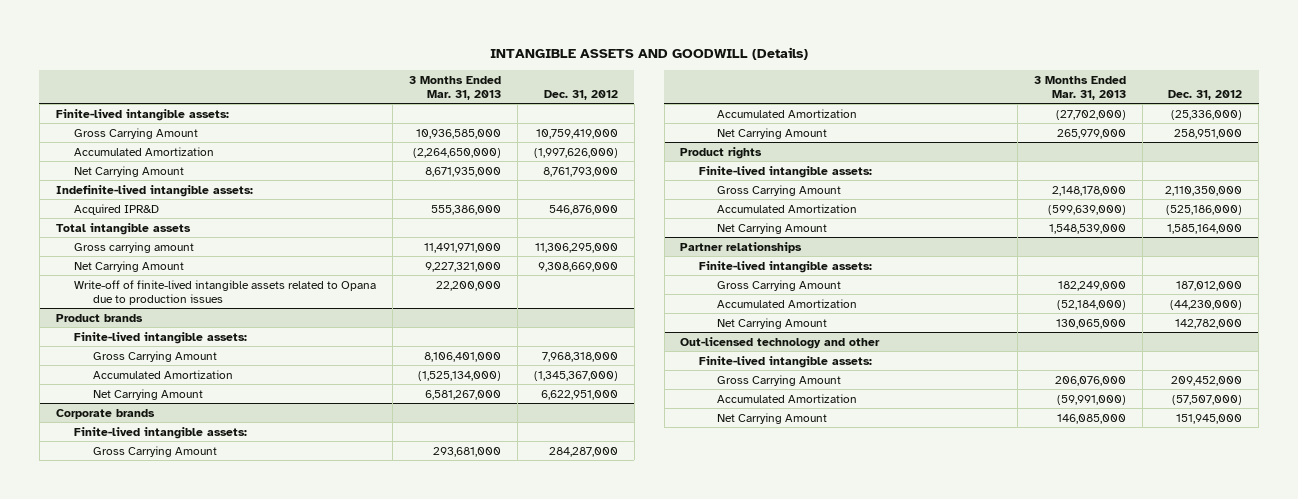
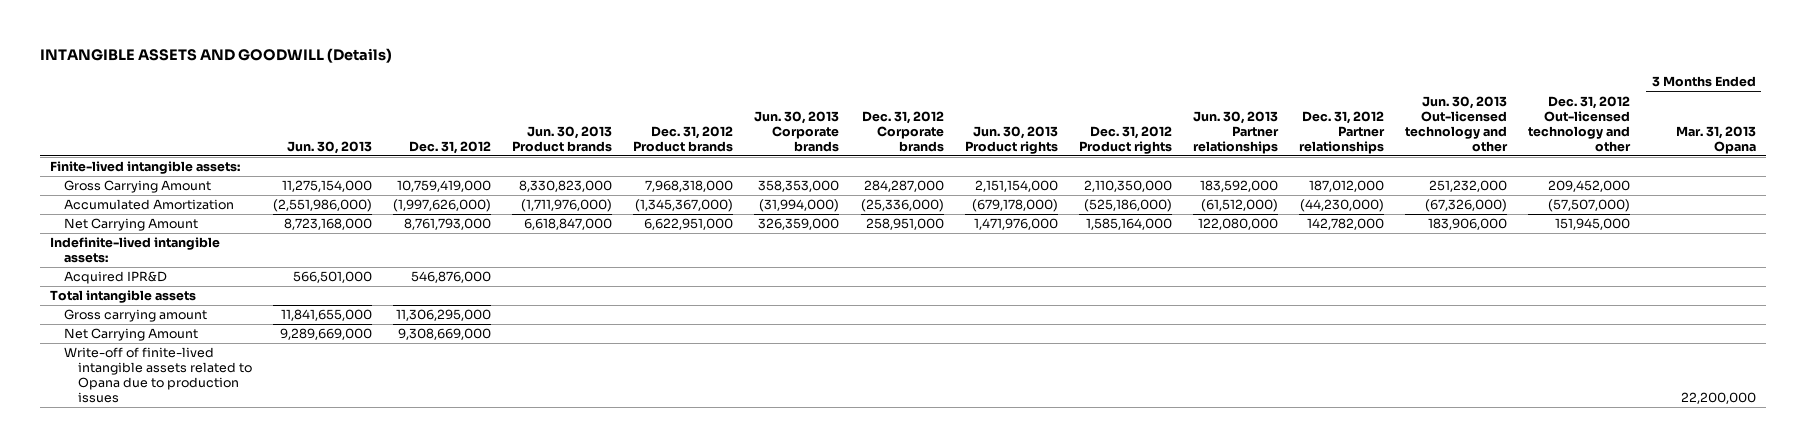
- | 3 Months Ended Mar. 31, 2013 | Dec. 31, 2012
+ | Jun. 30, 2013 | Dec. 31, 2012 | Jun. 30, 2013 Product brands | Dec. 31, 2012 Product brands | Jun. 30, 2013 Corporate brands | Dec. 31, 2012 Corporate brands | Jun. 30, 2013 Product rights | Dec. 31, 2012 Product rights | Jun. 30, 2013 Partner relationships | Dec. 31, 2012 Partner relationships | Jun. 30, 2013 Out-licensed technology and other | Dec. 31, 2012 Out-licensed technology and other | 3 Months Ended Mar. 31, 2013 Opana
- Product brands
- Finite-lived intangible assets:
- Gross Carrying Amount | 8,106,401,000 | 7,968,318,000
- Accumulated Amortization | (1,525,134,000) | (1,345,367,000)
- Net Carrying Amount | 6,581,267,000 | 6,622,951,000
- Corporate brands
- Finite-lived intangible assets:
- Gross Carrying Amount | 293,681,000 | 284,287,000
- Accumulated Amortization | (27,702,000) | (25,336,000)
- Net Carrying Amount | 265,979,000 | 258,951,000
- Product rights
- Finite-lived intangible assets:
- Gross Carrying Amount | 2,148,178,000 | 2,110,350,000
- Accumulated Amortization | (599,639,000) | (525,186,000)
- Net Carrying Amount | 1,548,539,000 | 1,585,164,000
- Partner relationships
- Finite-lived intangible assets:
- Gross Carrying Amount | 182,249,000 | 187,012,000
- Accumulated Amortization | (52,184,000) | (44,230,000)
- Net Carrying Amount | 130,065,000 | 142,782,000
- Out-licensed technology and other
- Finite-lived intangible assets:
- Gross Carrying Amount | 206,076,000 | 209,452,000
- Accumulated Amortization | (59,991,000) | (57,507,000)
- Net Carrying Amount | 146,085,000 | 151,945,000

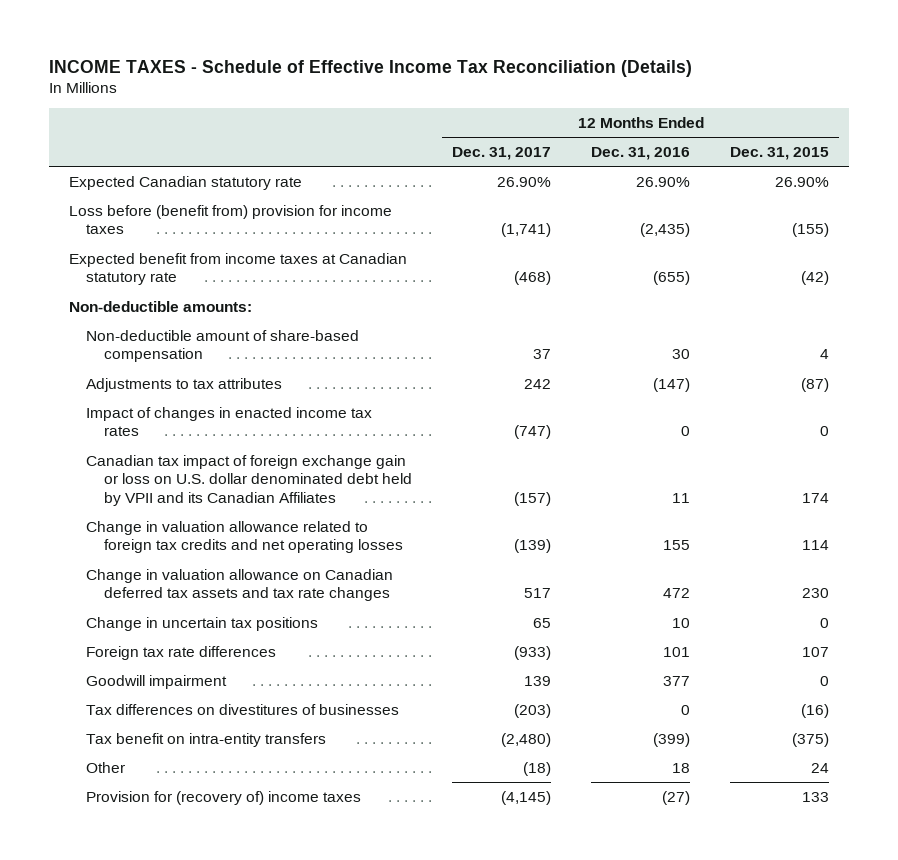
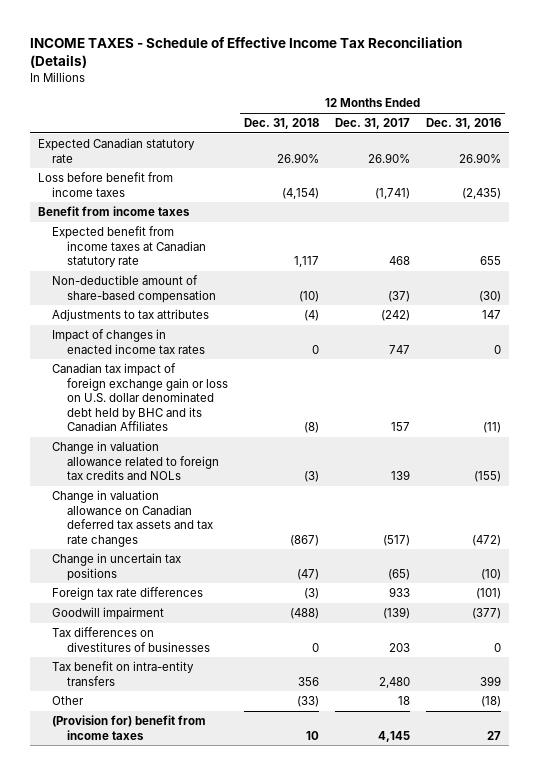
- | 12 Months Ended Dec. 31, 2017 | 12 Months Ended Dec. 31, 2016 | 12 Months Ended Dec. 31, 2015
+ | 12 Months Ended Dec. 31, 2018 | 12 Months Ended Dec. 31, 2017 | 12 Months Ended Dec. 31, 2016
- Loss before (benefit from) provision for income taxes | (1,741) | (2,435) | (155)
- Expected benefit from income taxes at Canadian statutory rate | (468) | (655) | (42)
- Non-deductible amounts:
- Non-deductible amount of share-based compensation | 37 | 30 | 4
- Adjustments to tax attributes | 242 | (147) | (87)
- Impact of changes in enacted income tax rates | (747) | 0 | 0
- Canadian tax impact of foreign exchange gain or loss on U.S. dollar denominated debt held by VPII and its Canadian Affiliates | (157) | 11 | 174
- Change in valuation allowance related to foreign tax credits and net operating losses | (139) | 155 | 114
- Change in valuation allowance on Canadian deferred tax assets and tax rate changes | 517 | 472 | 230
- Change in uncertain tax positions | 65 | 10 | 0
- Foreign tax rate differences | (933) | 101 | 107
- Goodwill impairment | 139 | 377 | 0
- Tax differences on divestitures of businesses | (203) | 0 | (16)
- Tax benefit on intra-entity transfers | (2,480) | (399) | (375)
- Other | (18) | 18 | 24
- Provision for (recovery of) income taxes | (4,145) | (27) | 133
+ Loss before benefit from income taxes | (4,154) | (1,741) | (2,435)
+ Benefit from income taxes
+ Expected benefit from income taxes at Canadian statutory rate | 1,117 | 468 | 655
+ Non-deductible amount of share-based compensation | (10) | (37) | (30)
+ Adjustments to tax attributes | (4) | (242) | 147
+ Impact of changes in enacted income tax rates | 0 | 747 | 0
+ Canadian tax impact of foreign exchange gain or loss on U.S. dollar denominated debt held by BHC and its Canadian Affiliates | (8) | 157 | (11)
+ Change in valuation allowance related to foreign tax credits and NOLs | (3) | 139 | (155)
+ Change in valuation allowance on Canadian deferred tax assets and tax rate changes | (867) | (517) | (472)
+ Change in uncertain tax positions | (47) | (65) | (10)
+ Foreign tax rate differences | (3) | 933 | (101)
+ Goodwill impairment | (488) | (139) | (377)
+ Tax differences on divestitures of businesses | 0 | 203 | 0
+ Tax benefit on intra-entity transfers | 356 | 2,480 | 399
+ Other | (33) | 18 | (18)
+ (Provision for) benefit from income taxes | 10 | 4,145 | 27

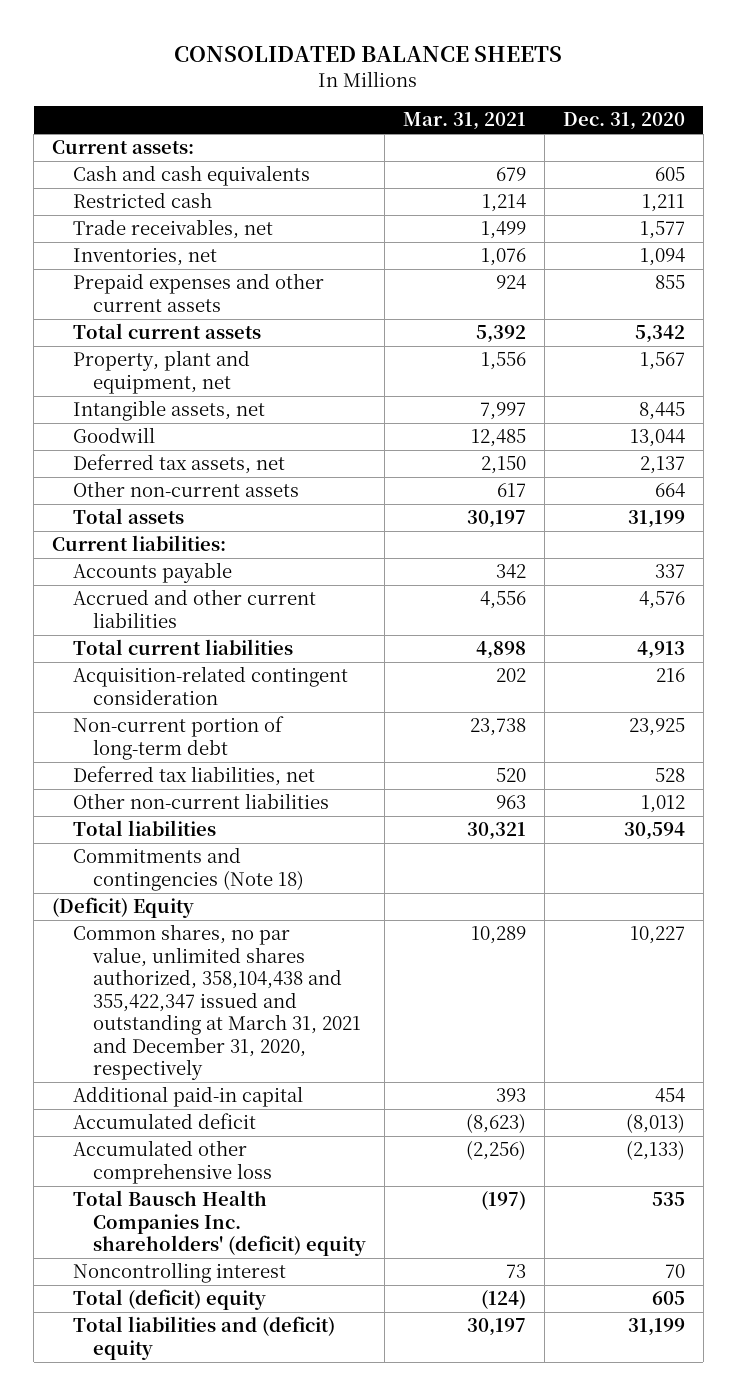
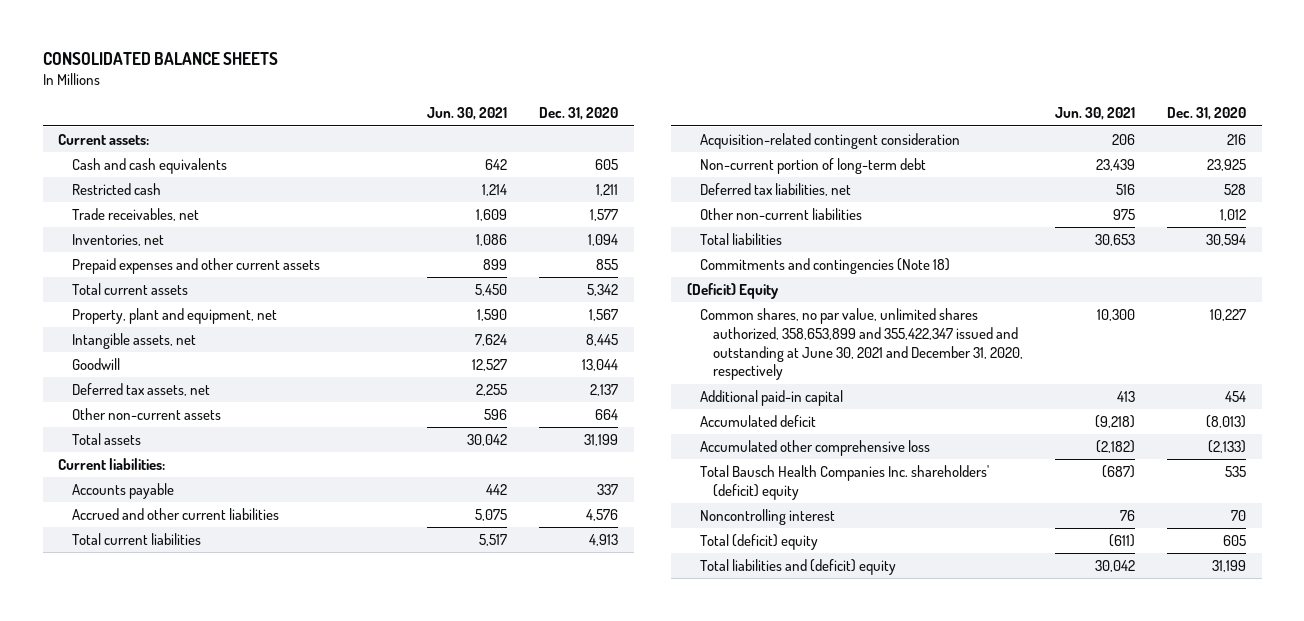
- | Mar. 31, 2021 | Dec. 31, 2020
+ | Jun. 30, 2021 | Dec. 31, 2020
- Common shares, no par value, unlimited shares authorized, 358,104,438 and 355,422,347 issued and outstanding at March 31, 2021 and December 31, 2020, respectively | 10,289 | 10,227
+ Common shares, no par value, unlimited shares authorized, 358,653,899 and 355,422,347 issued and outstanding at June 30, 2021 and December 31, 2020, respectively | 10,300 | 10,227

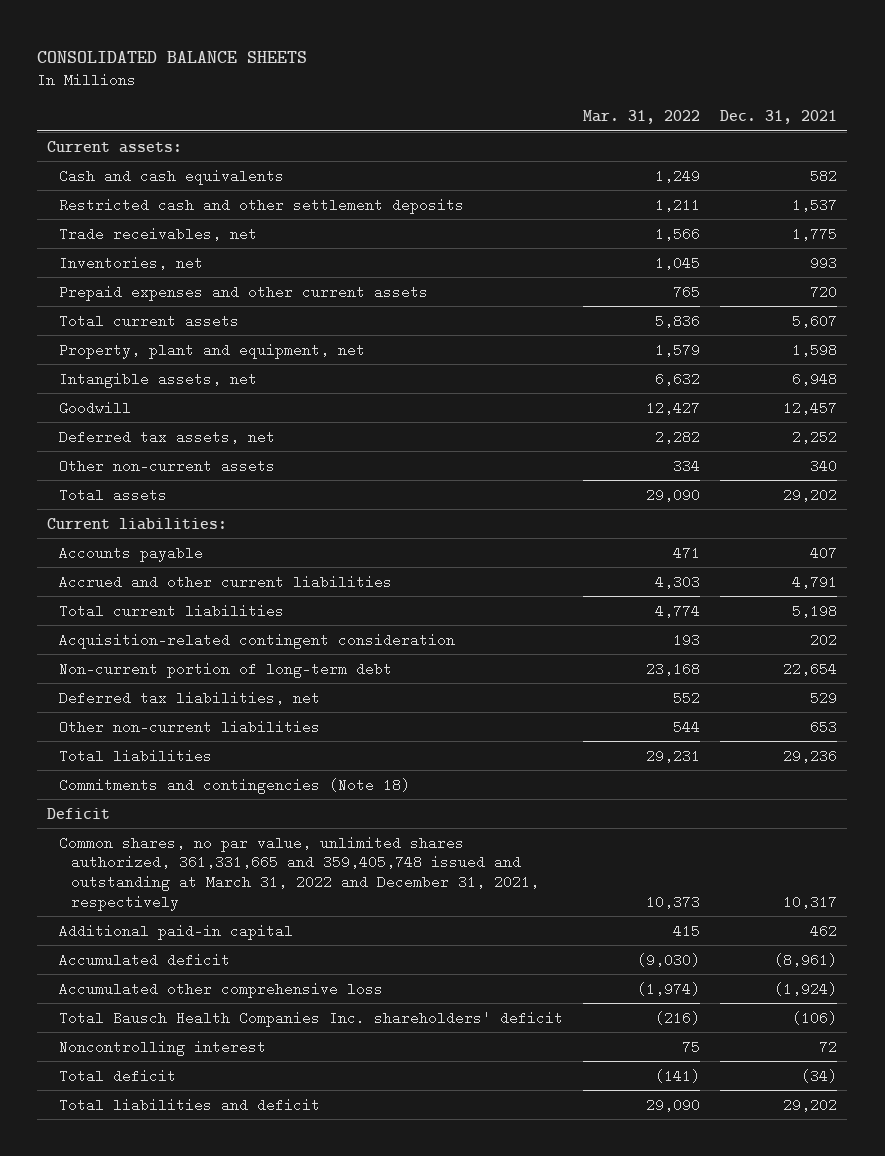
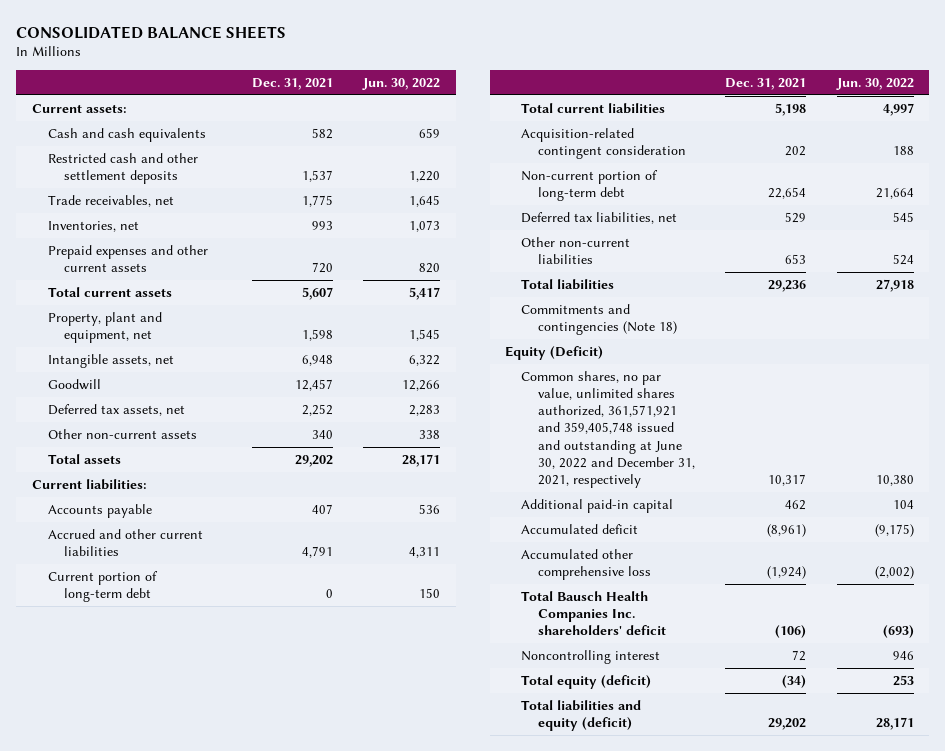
- | Mar. 31, 2022 | Dec. 31, 2021
+ | Dec. 31, 2021 | Jun. 30, 2022
+ Current portion of long-term debt | 0 | 150
- Deficit
- Common shares, no par value, unlimited shares authorized, 361,331,665 and 359,405,748 issued and outstanding at March 31, 2022 and December 31, 2021, respectively | 10,373 | 10,317
+ Equity (Deficit)
+ Common shares, no par value, unlimited shares authorized, 361,571,921 and 359,405,748 issued and outstanding at June 30, 2022 and December 31, 2021, respectively | 10,317 | 10,380
- Total deficit | (141) | (34)
- Total liabilities and deficit | 29,090 | 29,202
+ Total equity (deficit) | (34) | 253
+ Total liabilities and equity (deficit) | 29,202 | 28,171

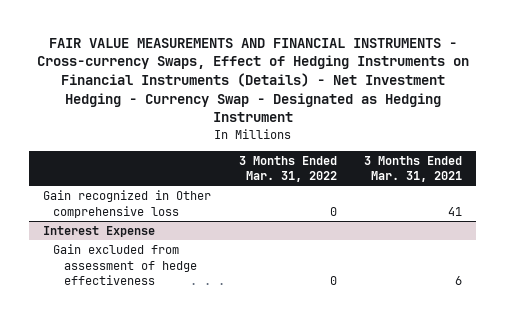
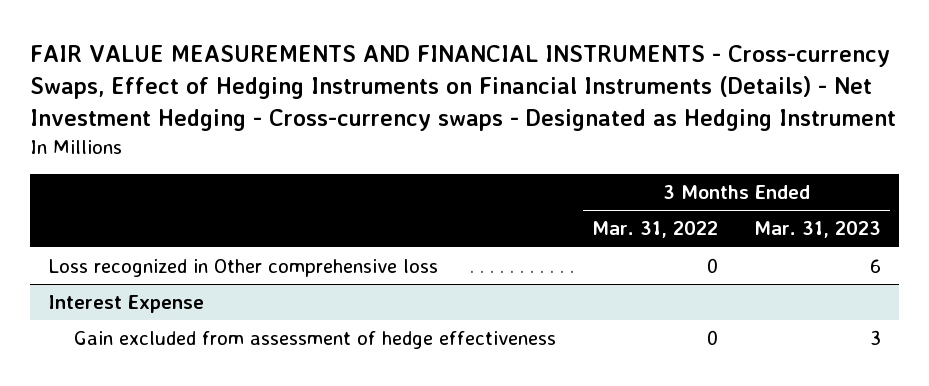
- FAIR VALUE MEASUREMENTS AND FINANCIAL INSTRUMENTS - Cross-currency Swaps, Effect of Hedging Instruments on Financial Instruments (Details) - Net Investment Hedging - Currency Swap - Designated as Hedging Instrument
+ FAIR VALUE MEASUREMENTS AND FINANCIAL INSTRUMENTS - Cross-currency Swaps, Effect of Hedging Instruments on Financial Instruments (Details) - Net Investment Hedging - Cross-currency swaps - Designated as Hedging Instrument
- | 3 Months Ended Mar. 31, 2022 | 3 Months Ended Mar. 31, 2021
+ | 3 Months Ended Mar. 31, 2022 | 3 Months Ended Mar. 31, 2023
- Gain recognized in Other comprehensive loss | 0 | 41
+ Loss recognized in Other comprehensive loss | 0 | 6

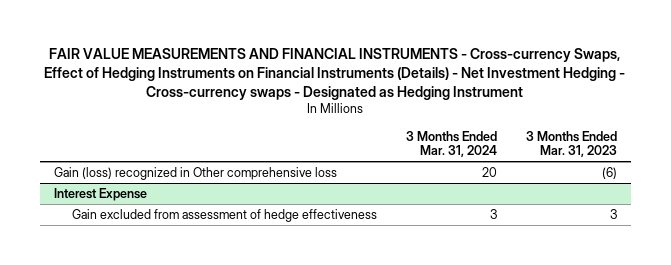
- | 3 Months Ended Mar. 31, 2022 | 3 Months Ended Mar. 31, 2023
+ | 3 Months Ended Mar. 31, 2024 | 3 Months Ended Mar. 31, 2023
- Loss recognized in Other comprehensive loss | 0 | 6
+ Gain (loss) recognized in Other comprehensive loss | 20 | (6)

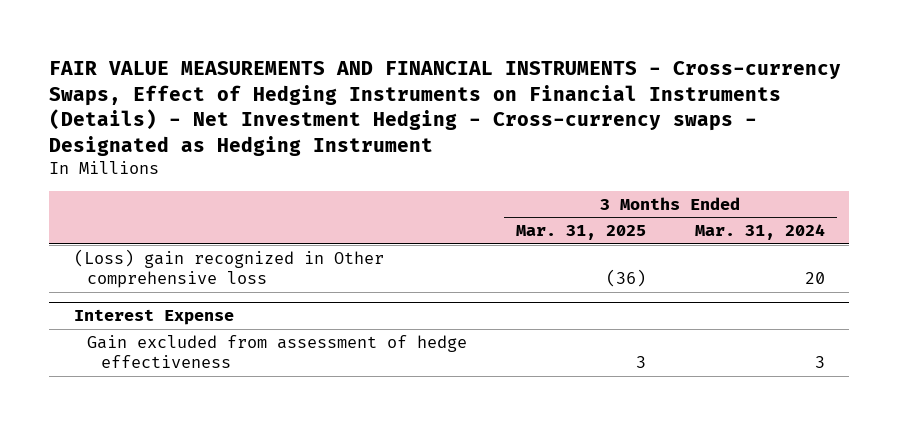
- | 3 Months Ended Mar. 31, 2024 | 3 Months Ended Mar. 31, 2023
+ | 3 Months Ended Mar. 31, 2025 | 3 Months Ended Mar. 31, 2024
- Gain (loss) recognized in Other comprehensive loss | 20 | (6)
+ (Loss) gain recognized in Other comprehensive loss | (36) | 20

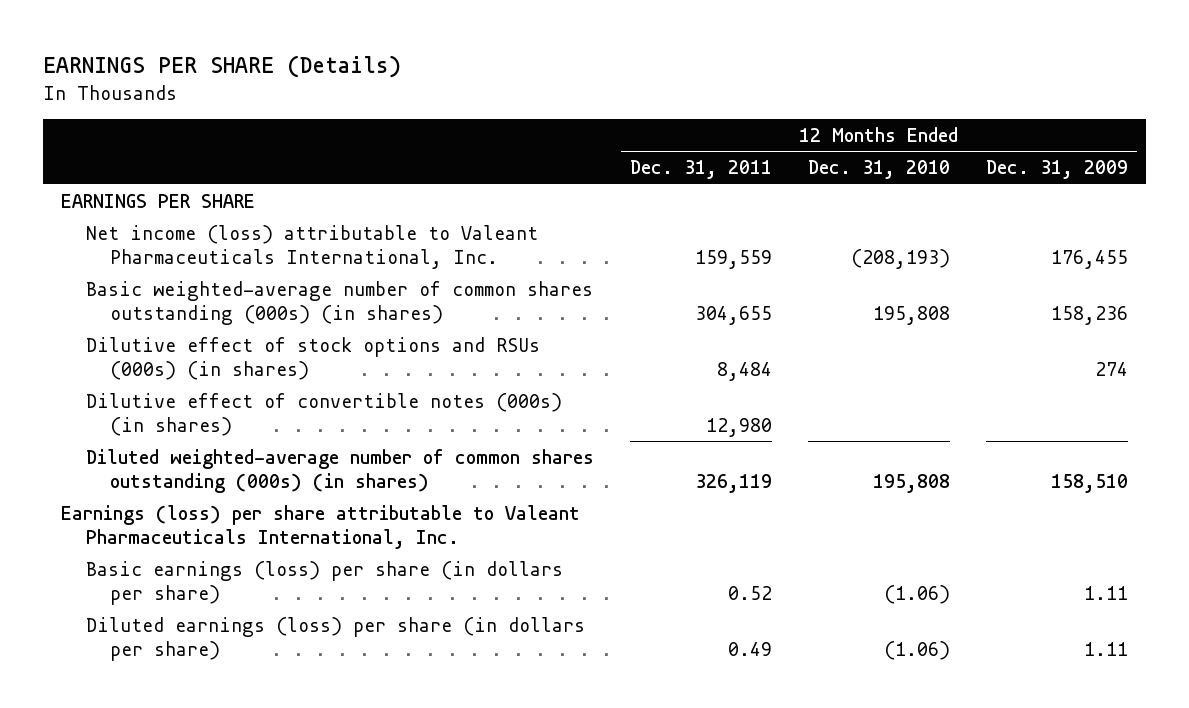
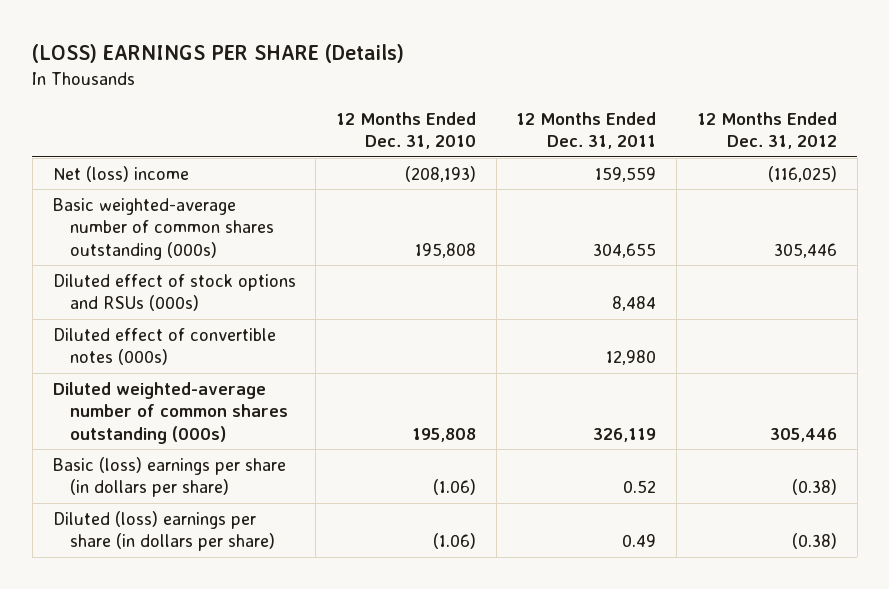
- EARNINGS PER SHARE (Details)
+ (LOSS) EARNINGS PER SHARE (Details)
- | 12 Months Ended Dec. 31, 2011 | 12 Months Ended Dec. 31, 2010 | 12 Months Ended Dec. 31, 2009
+ | 12 Months Ended Dec. 31, 2010 | 12 Months Ended Dec. 31, 2011 | 12 Months Ended Dec. 31, 2012
- EARNINGS PER SHARE
- Net income (loss) attributable to Valeant Pharmaceuticals International, Inc. | 159,559 | (208,193) | 176,455
- Basic weighted-average number of common shares outstanding (000s) (in shares) | 304,655 | 195,808 | 158,236
- Dilutive effect of stock options and RSUs (000s) (in shares) | 8,484 | | 274
- Dilutive effect of convertible notes (000s) (in shares) | 12,980 | |
- Diluted weighted-average number of common shares outstanding (000s) (in shares) | 326,119 | 195,808 | 158,510
- Earnings (loss) per share attributable to Valeant Pharmaceuticals International, Inc.
- Basic earnings (loss) per share (in dollars per share) | 0.52 | (1.06) | 1.11
- Diluted earnings (loss) per share (in dollars per share) | 0.49 | (1.06) | 1.11
+ Net (loss) income | (208,193) | 159,559 | (116,025)
+ Basic weighted-average number of common shares outstanding (000s) | 195,808 | 304,655 | 305,446
+ Diluted effect of stock options and RSUs (000s) | | 8,484 |
+ Diluted effect of convertible notes (000s) | | 12,980 |
+ Diluted weighted-average number of common shares outstanding (000s) | 195,808 | 326,119 | 305,446
+ Basic (loss) earnings per share (in dollars per share) | (1.06) | 0.52 | (0.38)
+ Diluted (loss) earnings per share (in dollars per share) | (1.06) | 0.49 | (0.38)

